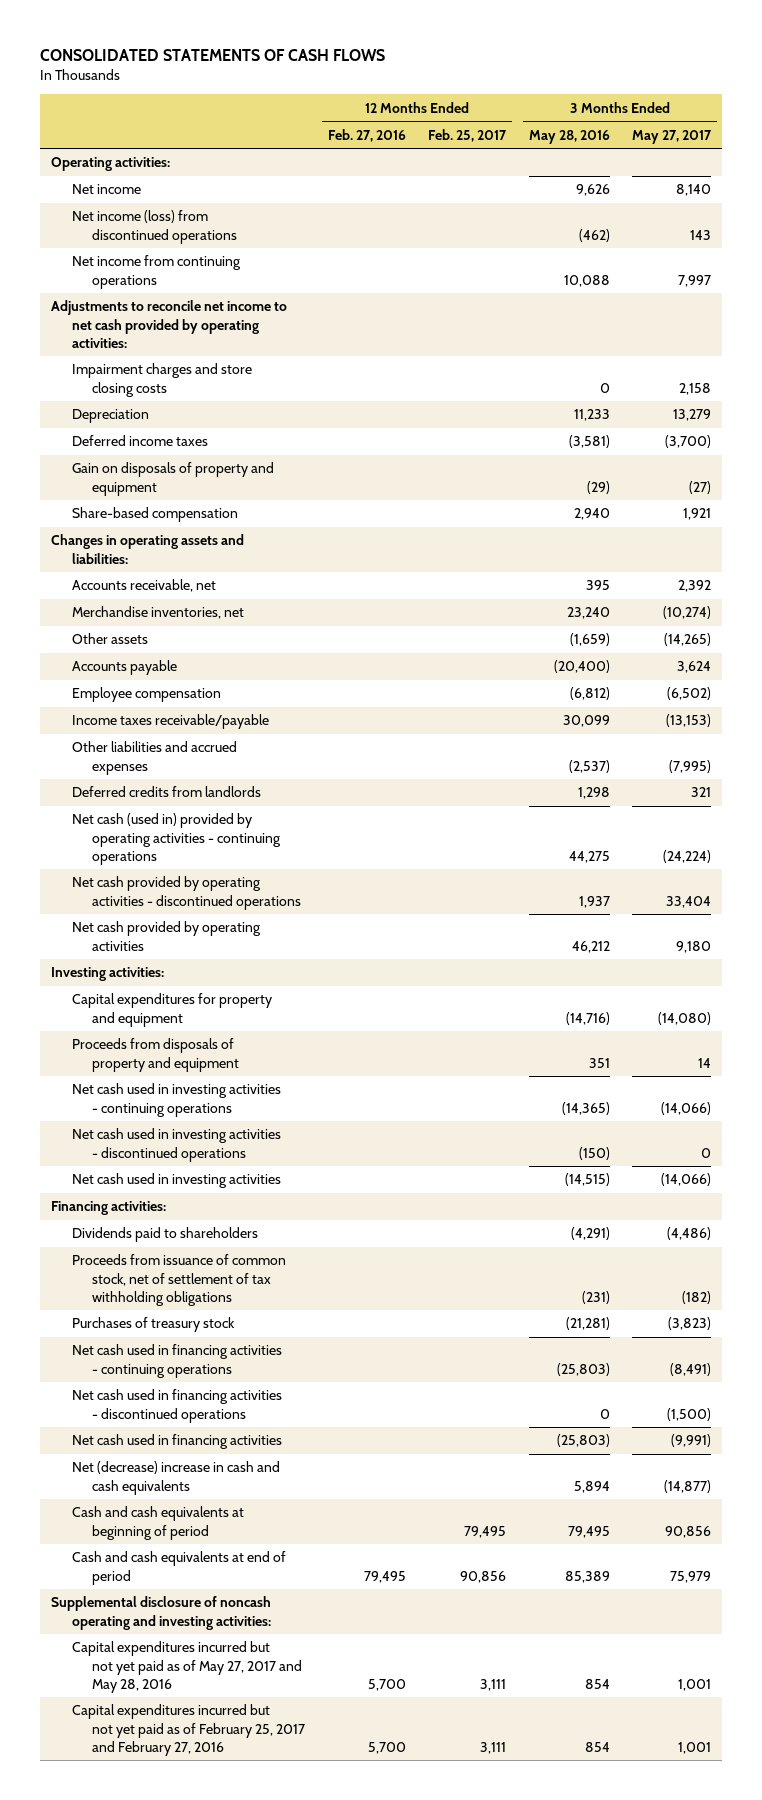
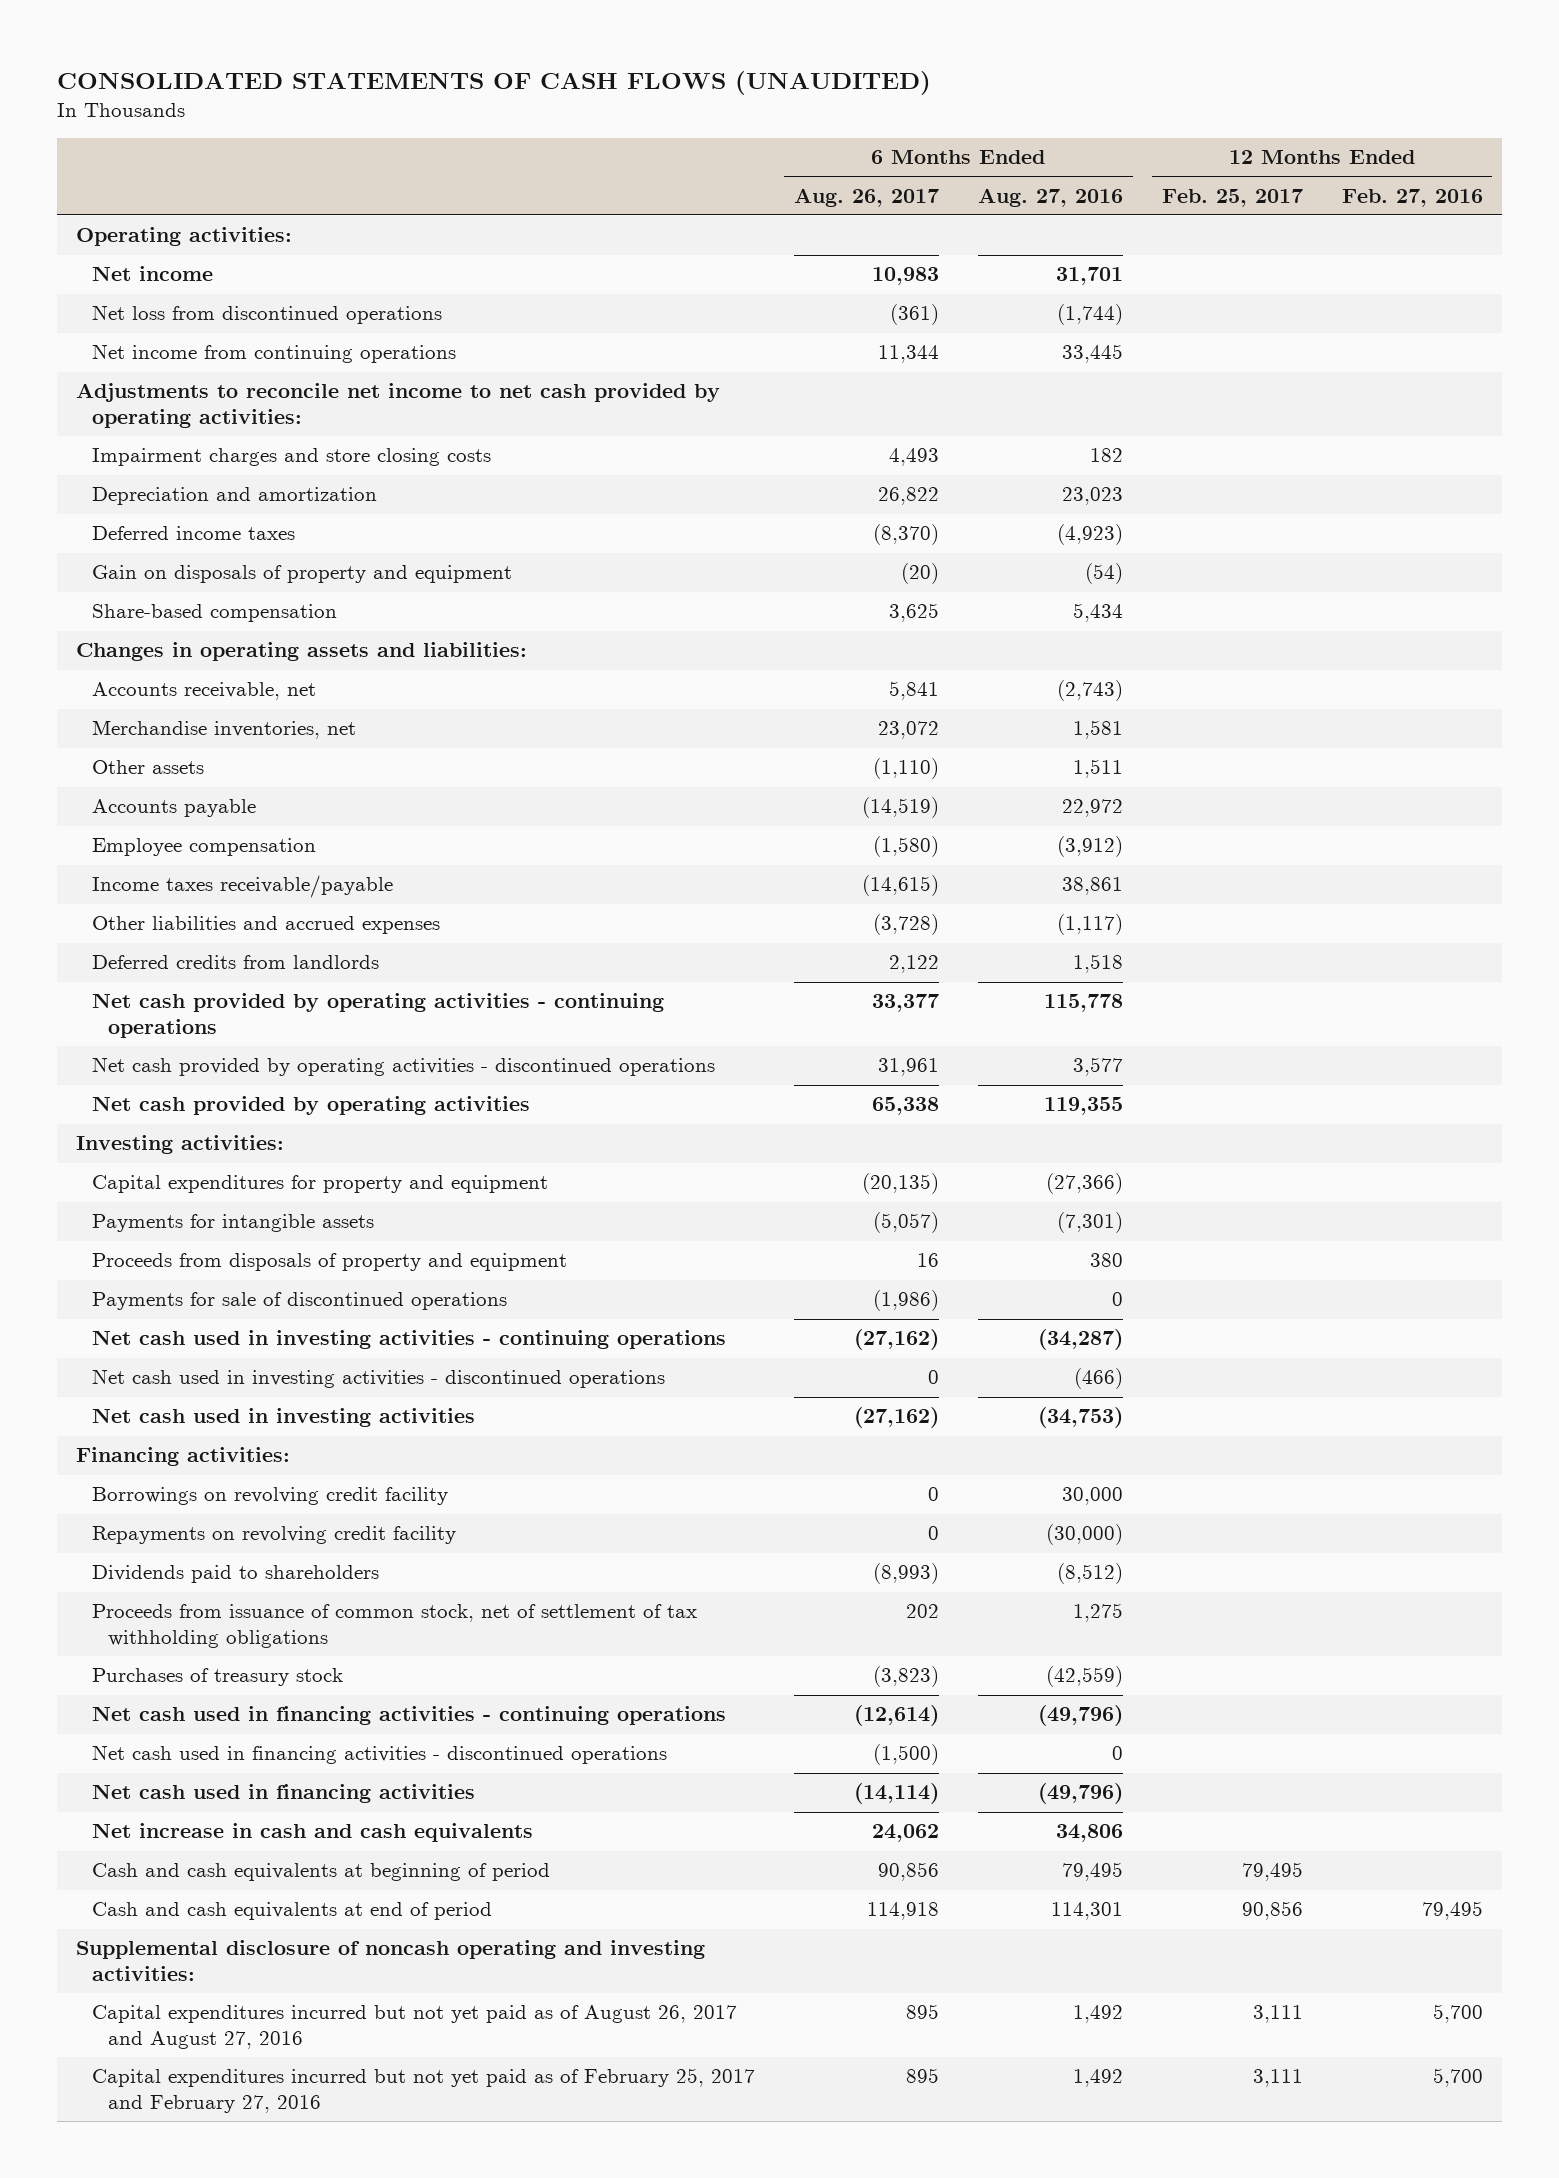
- CONSOLIDATED STATEMENTS OF CASH FLOWS
+ CONSOLIDATED STATEMENTS OF CASH FLOWS (UNAUDITED)
- | 12 Months Ended Feb. 27, 2016 | 12 Months Ended Feb. 25, 2017 | 3 Months Ended May 28, 2016 | 3 Months Ended May 27, 2017
+ | 6 Months Ended Aug. 26, 2017 | 6 Months Ended Aug. 27, 2016 | 12 Months Ended Feb. 25, 2017 | 12 Months Ended Feb. 27, 2016
- Net income (loss) from discontinued operations | | | (462) | 143
+ Net loss from discontinued operations | (361) | (1,744) | |
- Depreciation | | | 11,233 | 13,279
+ Depreciation and amortization | 26,822 | 23,023 | |
- Net cash (used in) provided by operating activities - continuing operations | | | 44,275 | (24,224)
+ Net cash provided by operating activities - continuing operations | 33,377 | 115,778 | |
+ Payments for intangible assets | (5,057) | (7,301) | |
+ Payments for sale of discontinued operations | (1,986) | 0 | |
+ Borrowings on revolving credit facility | 0 | 30,000 | |
+ Repayments on revolving credit facility | 0 | (30,000) | |
- Net (decrease) increase in cash and cash equivalents | | | 5,894 | (14,877)
+ Net increase in cash and cash equivalents | 24,062 | 34,806 | |
- Capital expenditures incurred but not yet paid as of May 27, 2017 and May 28, 2016 | 5,700 | 3,111 | 854 | 1,001
+ Capital expenditures incurred but not yet paid as of August 26, 2017 and August 27, 2016 | 895 | 1,492 | 3,111 | 5,700

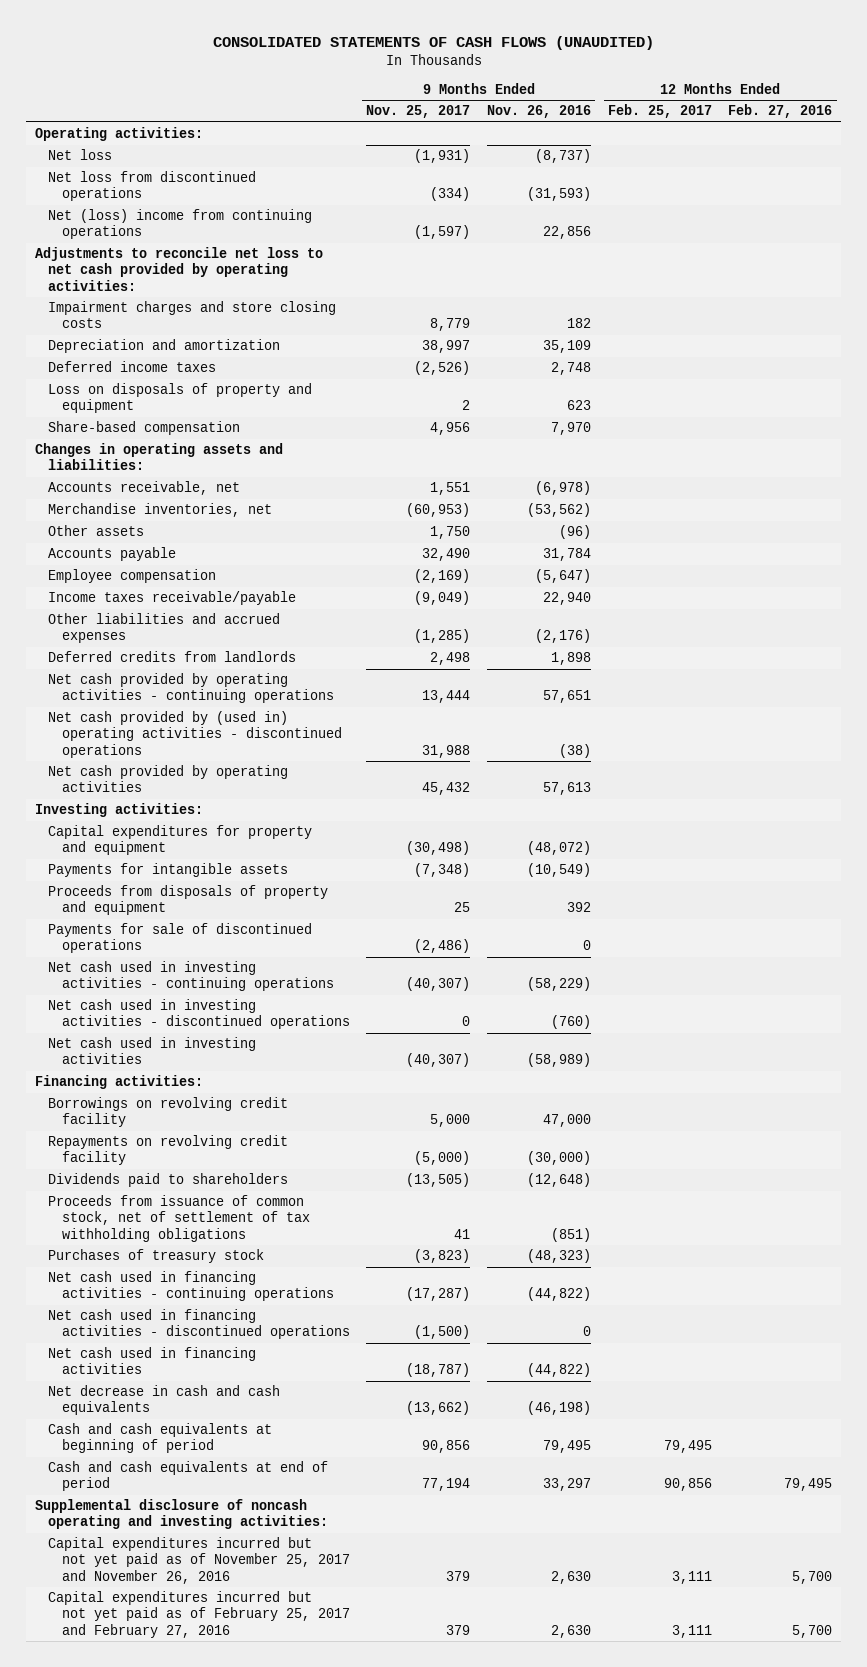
- | 6 Months Ended Aug. 26, 2017 | 6 Months Ended Aug. 27, 2016 | 12 Months Ended Feb. 25, 2017 | 12 Months Ended Feb. 27, 2016
+ | 9 Months Ended Nov. 25, 2017 | 9 Months Ended Nov. 26, 2016 | 12 Months Ended Feb. 25, 2017 | 12 Months Ended Feb. 27, 2016
- Net income | 10,983 | 31,701 | |
+ Net loss | (1,931) | (8,737) | |
- Net income from continuing operations | 11,344 | 33,445 | |
- Adjustments to reconcile net income to net cash provided by operating activities:
+ Net (loss) income from continuing operations | (1,597) | 22,856 | |
+ Adjustments to reconcile net loss to net cash provided by operating activities:
- Gain on disposals of property and equipment | (20) | (54) | |
+ Loss on disposals of property and equipment | 2 | 623 | |
- Net cash provided by operating activities - discontinued operations | 31,961 | 3,577 | |
+ Net cash provided by (used in) operating activities - discontinued operations | 31,988 | (38) | |
- Net increase in cash and cash equivalents | 24,062 | 34,806 | |
+ Net decrease in cash and cash equivalents | (13,662) | (46,198) | |
- Capital expenditures incurred but not yet paid as of August 26, 2017 and August 27, 2016 | 895 | 1,492 | 3,111 | 5,700
+ Capital expenditures incurred but not yet paid as of November 25, 2017 and November 26, 2016 | 379 | 2,630 | 3,111 | 5,700

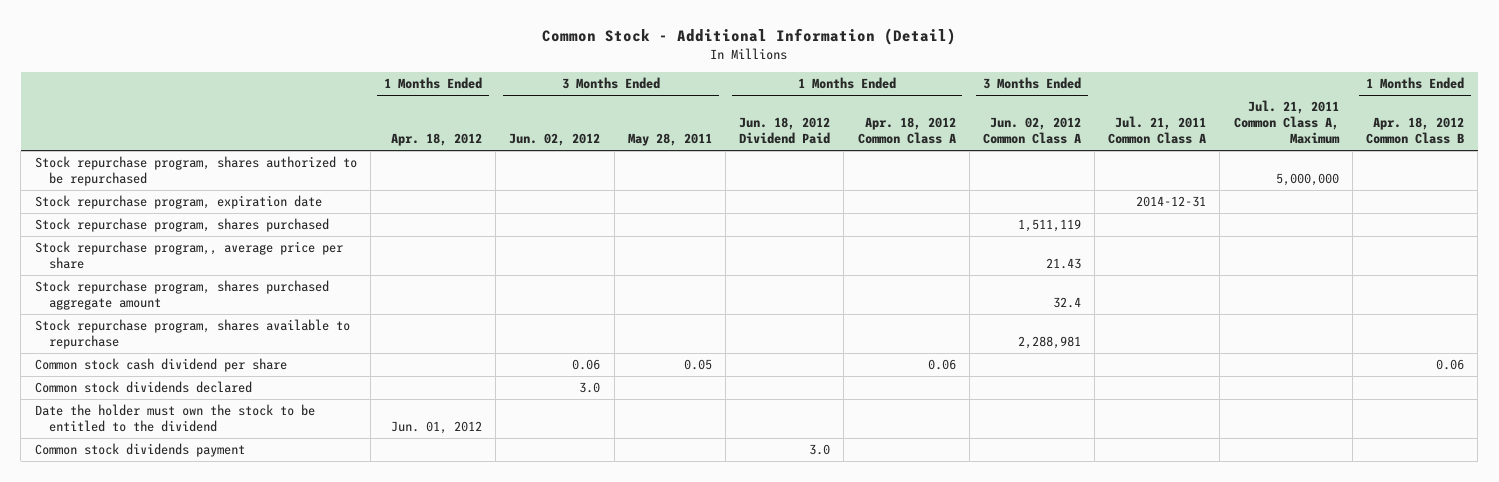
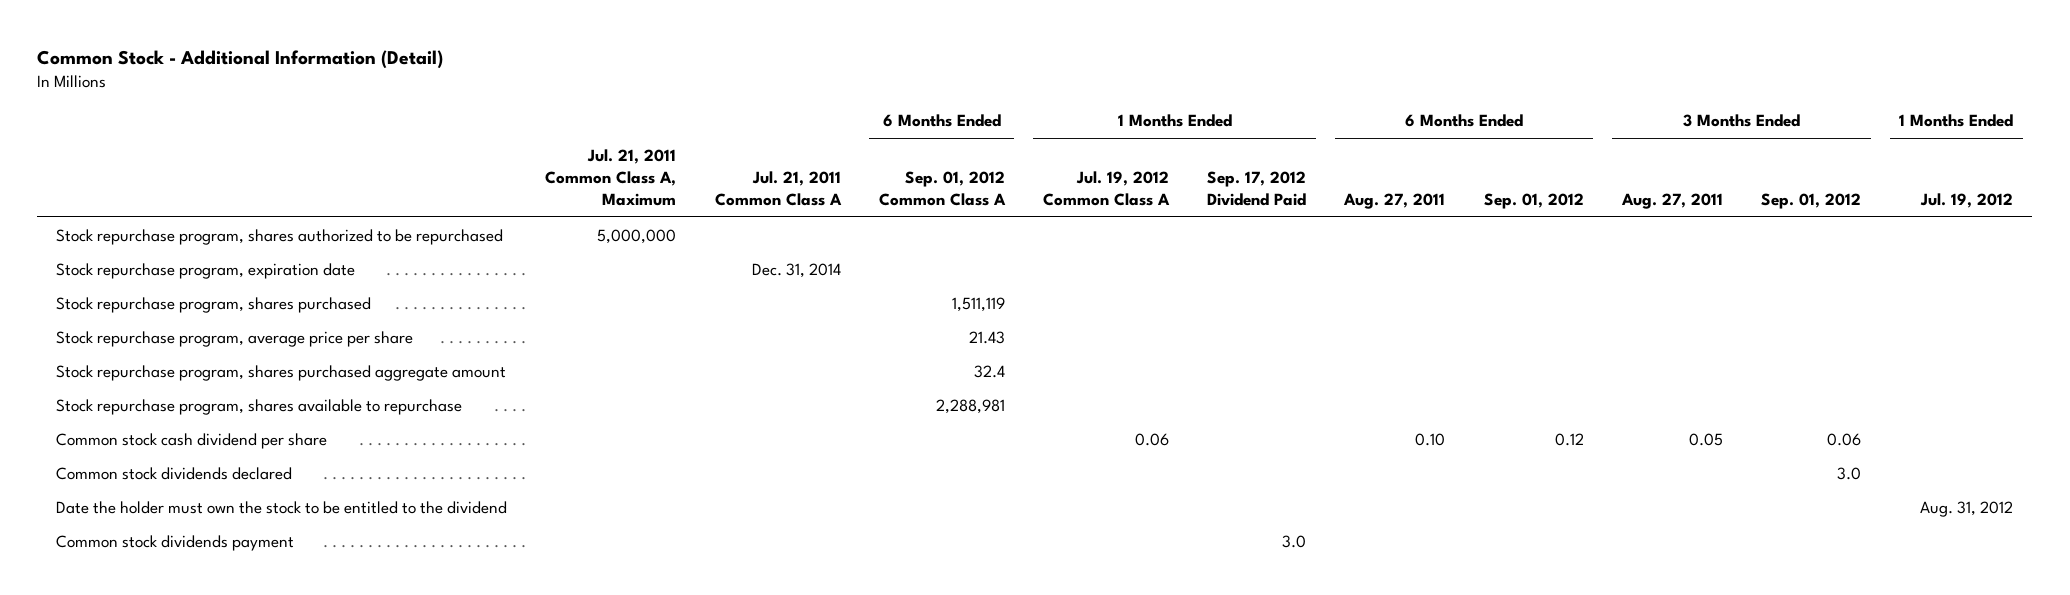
- | 1 Months Ended Apr. 18, 2012 | 3 Months Ended Jun. 02, 2012 | 3 Months Ended May 28, 2011 | 1 Months Ended Jun. 18, 2012 Dividend Paid | 1 Months Ended Apr. 18, 2012 Common Class A | 3 Months Ended Jun. 02, 2012 Common Class A | Jul. 21, 2011 Common Class A | Jul. 21, 2011 Common Class A, Maximum | 1 Months Ended Apr. 18, 2012 Common Class B
+ | Jul. 21, 2011 Common Class A, Maximum | Jul. 21, 2011 Common Class A | 6 Months Ended Sep. 01, 2012 Common Class A | 1 Months Ended Jul. 19, 2012 Common Class A | 1 Months Ended Sep. 17, 2012 Dividend Paid | 6 Months Ended Aug. 27, 2011 | 6 Months Ended Sep. 01, 2012 | 3 Months Ended Aug. 27, 2011 | 3 Months Ended Sep. 01, 2012 | 1 Months Ended Jul. 19, 2012
- Stock repurchase program, expiration date | | | | | | | 2014-12-31 | |
+ Stock repurchase program, expiration date | | Dec. 31, 2014 | | | | | | | |
- Stock repurchase program,, average price per share | | | | | | 21.43 | | |
+ Stock repurchase program, average price per share | | | 21.43 | | | | | | |

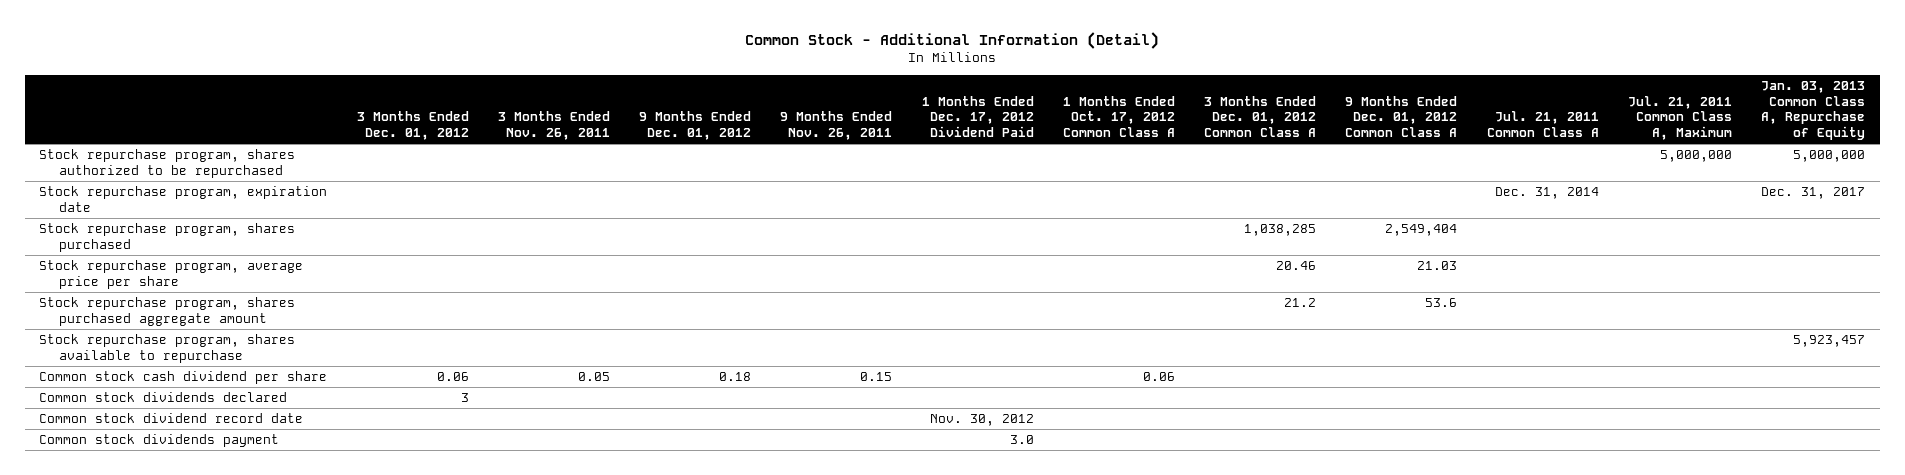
- | Jul. 21, 2011 Common Class A, Maximum | Jul. 21, 2011 Common Class A | 6 Months Ended Sep. 01, 2012 Common Class A | 1 Months Ended Jul. 19, 2012 Common Class A | 1 Months Ended Sep. 17, 2012 Dividend Paid | 6 Months Ended Aug. 27, 2011 | 6 Months Ended Sep. 01, 2012 | 3 Months Ended Aug. 27, 2011 | 3 Months Ended Sep. 01, 2012 | 1 Months Ended Jul. 19, 2012
+ | 3 Months Ended Dec. 01, 2012 | 3 Months Ended Nov. 26, 2011 | 9 Months Ended Dec. 01, 2012 | 9 Months Ended Nov. 26, 2011 | 1 Months Ended Dec. 17, 2012 Dividend Paid | 1 Months Ended Oct. 17, 2012 Common Class A | 3 Months Ended Dec. 01, 2012 Common Class A | 9 Months Ended Dec. 01, 2012 Common Class A | Jul. 21, 2011 Common Class A | Jul. 21, 2011 Common Class A, Maximum | Jan. 03, 2013 Common Class A, Repurchase of Equity
- Date the holder must own the stock to be entitled to the dividend | | | | | | | | | | Aug. 31, 2012
+ Common stock dividend record date | | | | | Nov. 30, 2012 | | | | | |

